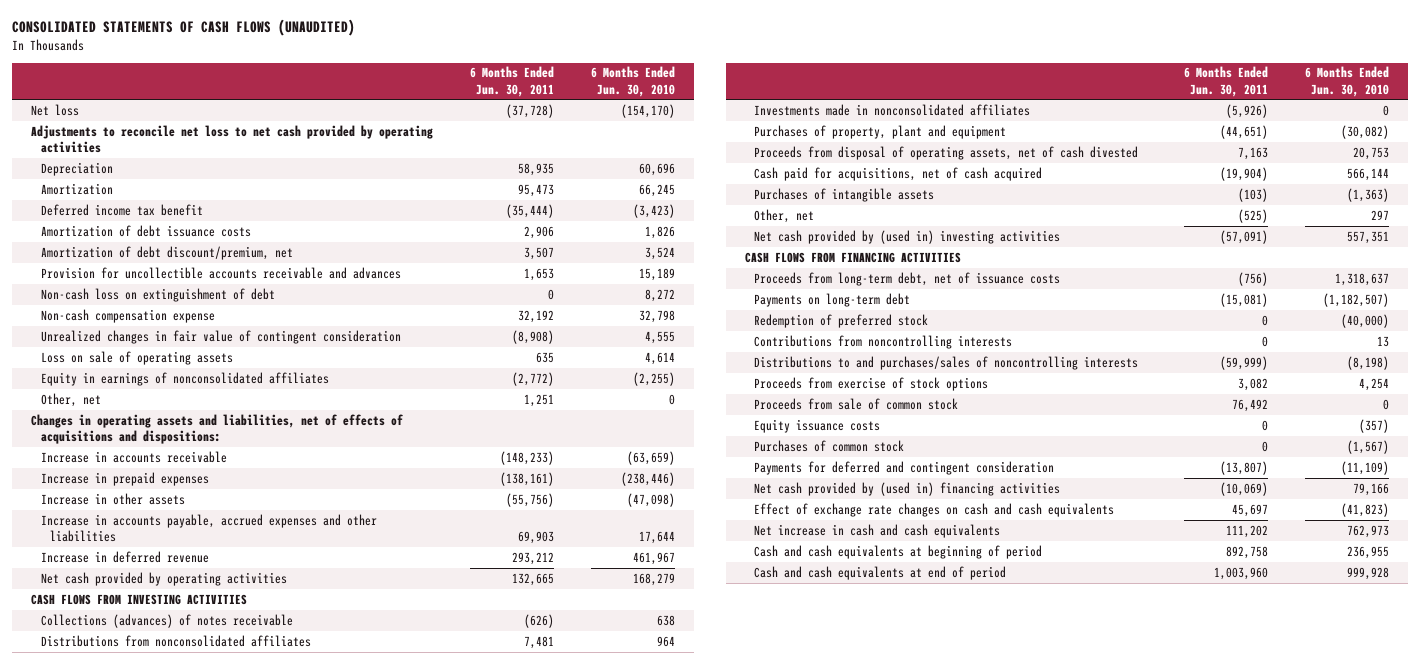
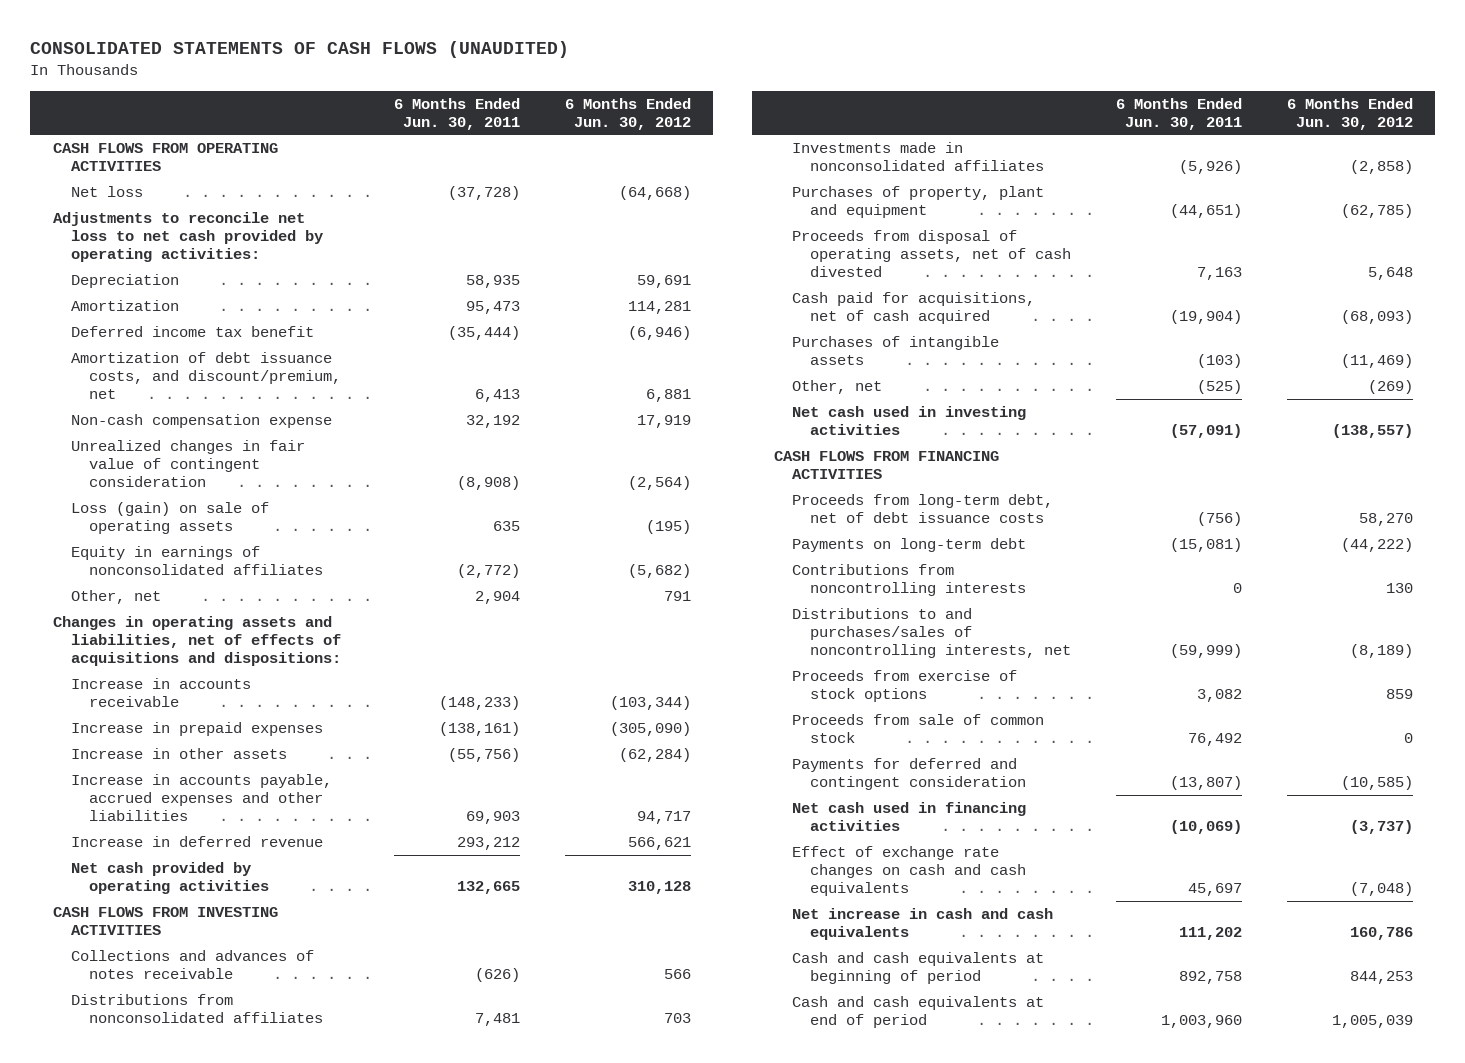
- | 6 Months Ended Jun. 30, 2011 | 6 Months Ended Jun. 30, 2010
+ | 6 Months Ended Jun. 30, 2011 | 6 Months Ended Jun. 30, 2012
+ CASH FLOWS FROM OPERATING ACTIVITIES
- Adjustments to reconcile net loss to net cash provided by operating activities
+ Adjustments to reconcile net loss to net cash provided by operating activities:
- Amortization of debt issuance costs | 2,906 | 1,826
- Amortization of debt discount/premium, net | 3,507 | 3,524
- Provision for uncollectible accounts receivable and advances | 1,653 | 15,189
- Non-cash loss on extinguishment of debt | 0 | 8,272
+ Amortization of debt issuance costs, and discount/premium, net | 6,413 | 6,881
- Loss on sale of operating assets | 635 | 4,614
+ Loss (gain) on sale of operating assets | 635 | (195)
- Other, net | 1,251 | 0
+ Other, net | 2,904 | 791
- Collections (advances) of notes receivable | (626) | 638
+ Collections and advances of notes receivable | (626) | 566
- Net cash provided by (used in) investing activities | (57,091) | 557,351
+ Net cash used in investing activities | (57,091) | (138,557)
- Proceeds from long-term debt, net of issuance costs | (756) | 1,318,637
+ Proceeds from long-term debt, net of debt issuance costs | (756) | 58,270
- Redemption of preferred stock | 0 | (40,000)
- Distributions to and purchases/sales of noncontrolling interests | (59,999) | (8,198)
+ Distributions to and purchases/sales of noncontrolling interests, net | (59,999) | (8,189)
- Equity issuance costs | 0 | (357)
- Purchases of common stock | 0 | (1,567)
- Net cash provided by (used in) financing activities | (10,069) | 79,166
+ Net cash used in financing activities | (10,069) | (3,737)

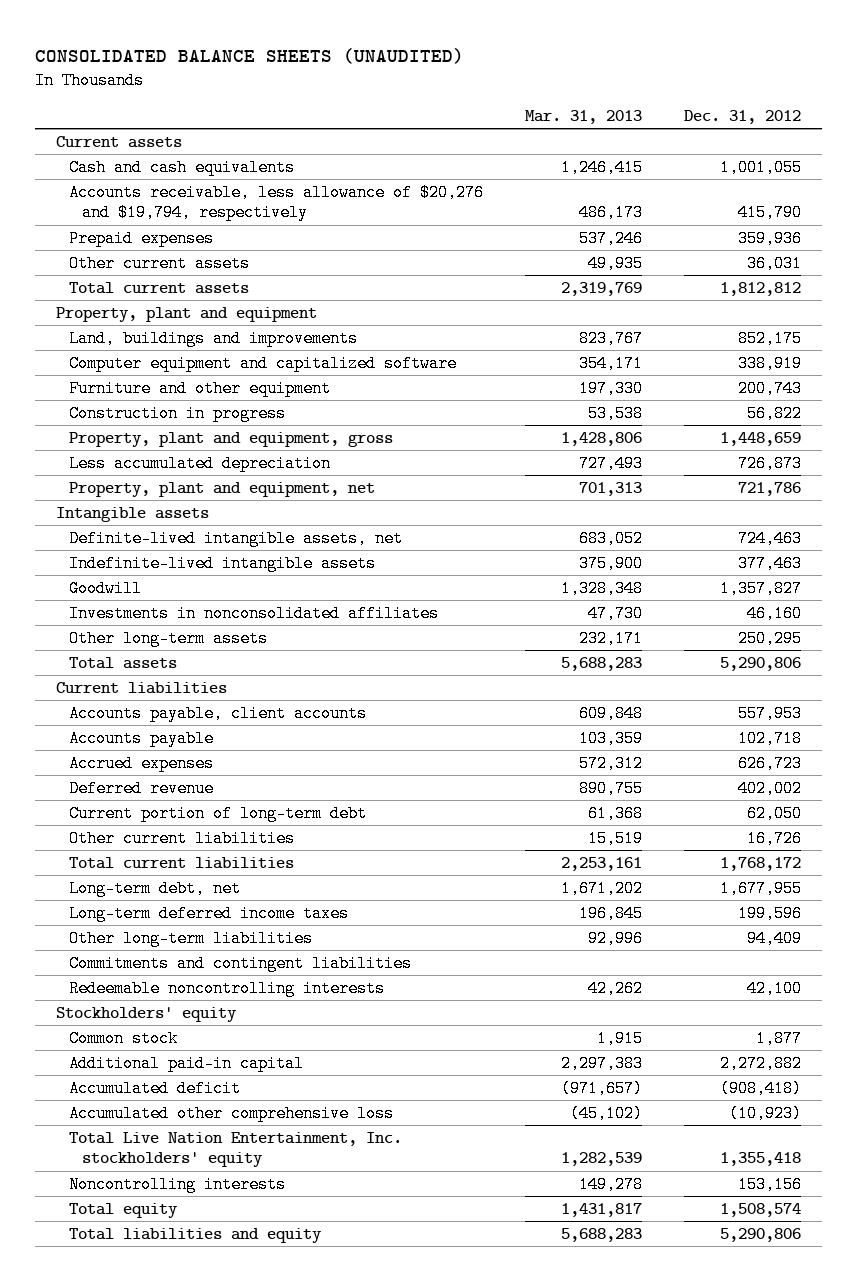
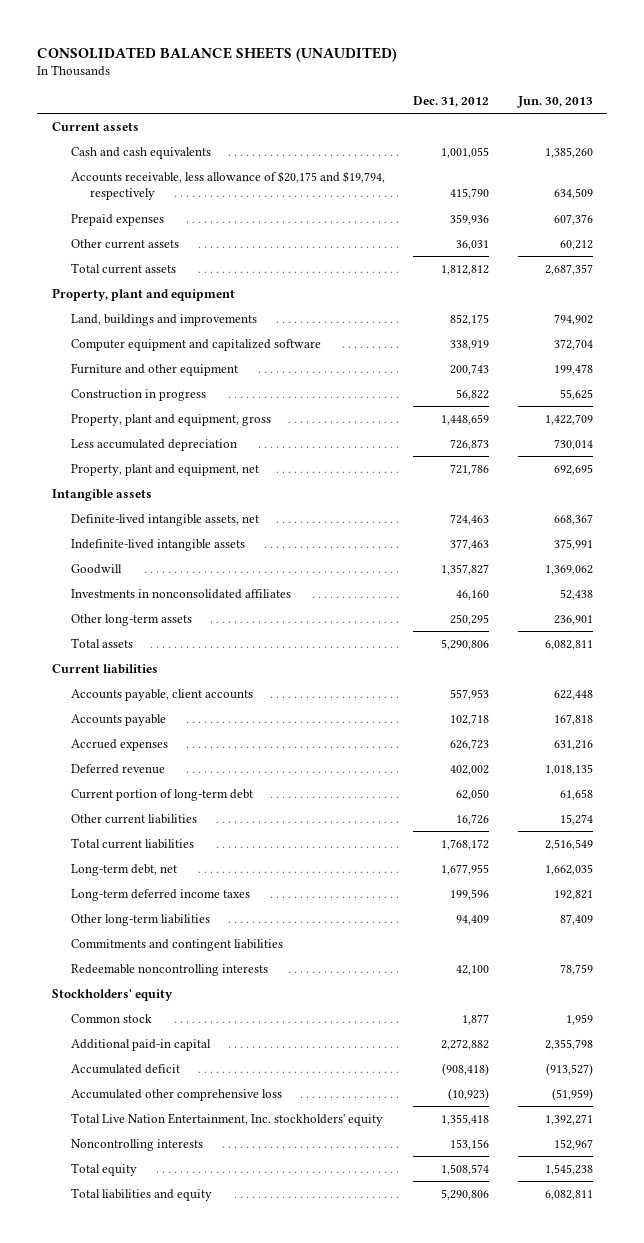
- | Mar. 31, 2013 | Dec. 31, 2012
+ | Dec. 31, 2012 | Jun. 30, 2013
- Accounts receivable, less allowance of $20,276 and $19,794, respectively | 486,173 | 415,790
+ Accounts receivable, less allowance of $20,175 and $19,794, respectively | 415,790 | 634,509

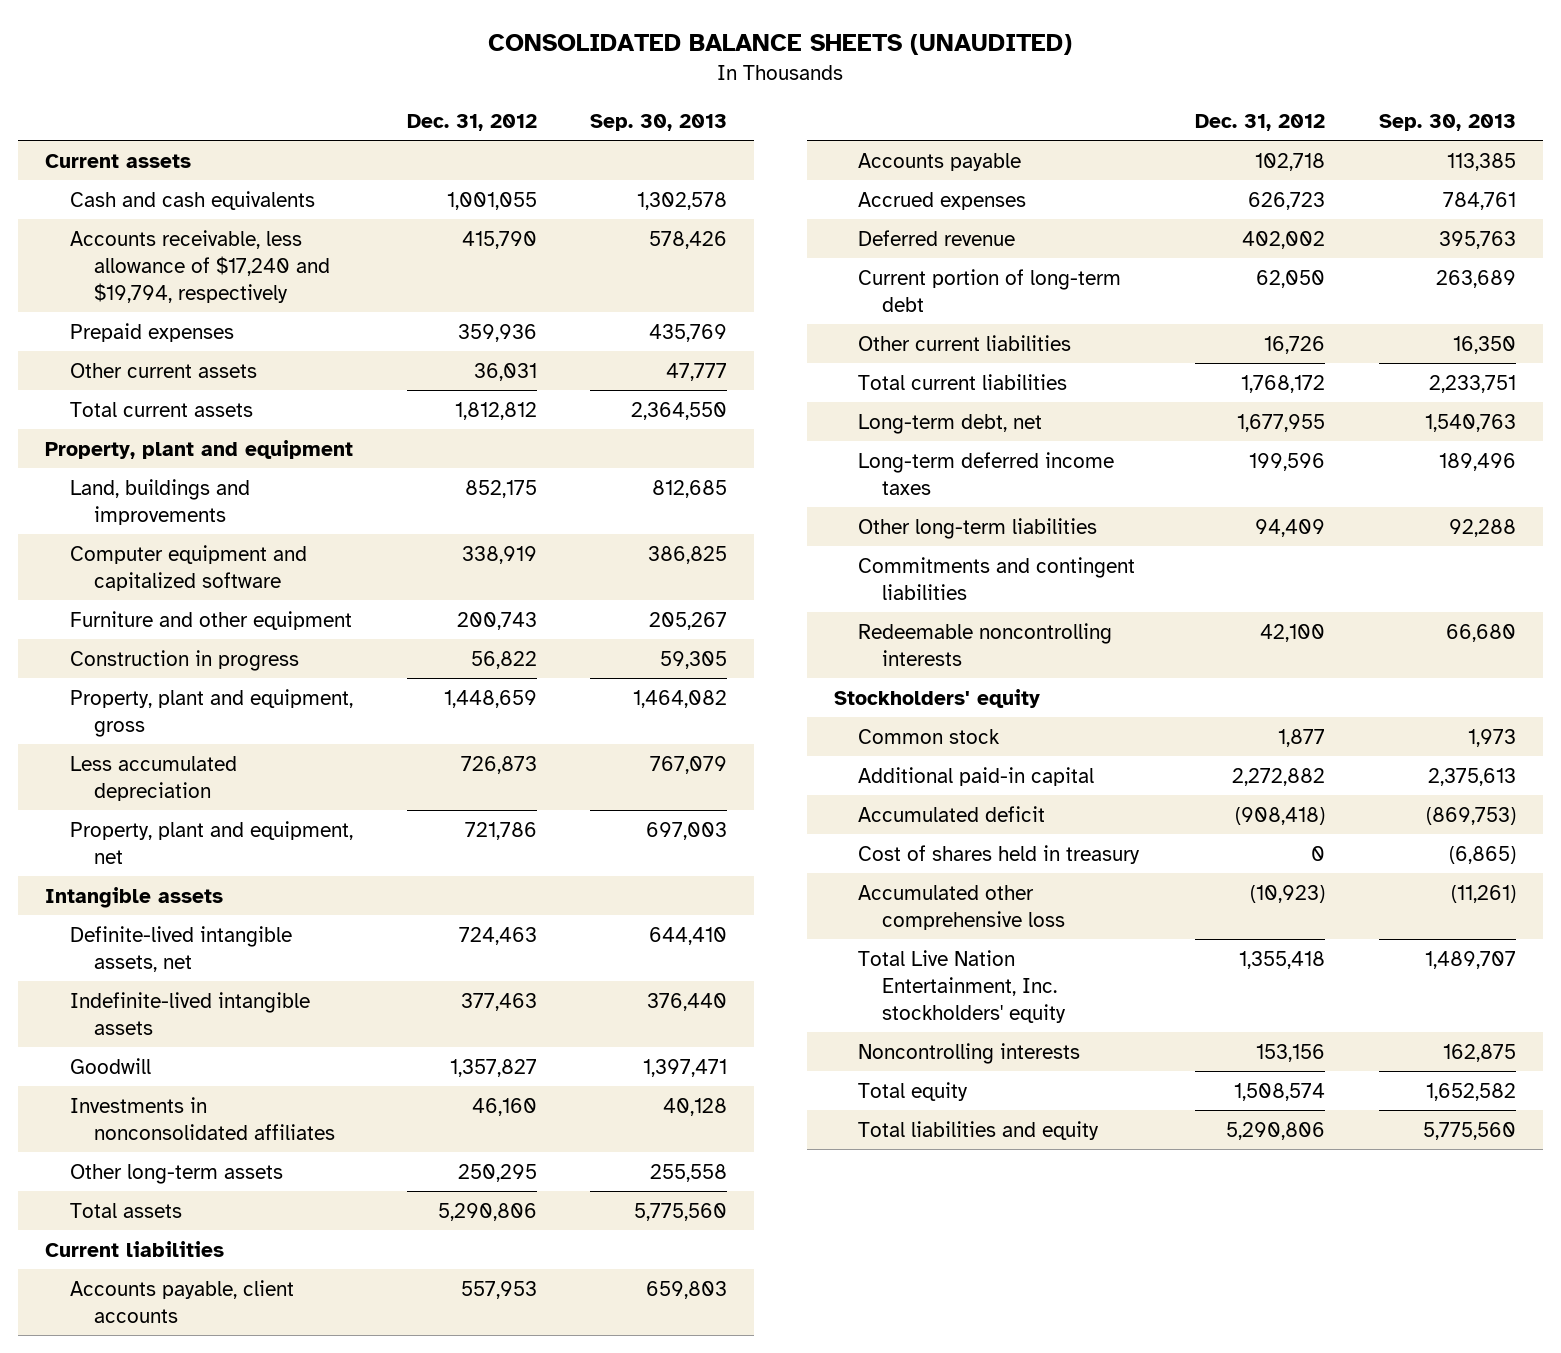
- | Dec. 31, 2012 | Jun. 30, 2013
+ | Dec. 31, 2012 | Sep. 30, 2013
- Accounts receivable, less allowance of $20,175 and $19,794, respectively | 415,790 | 634,509
+ Accounts receivable, less allowance of $17,240 and $19,794, respectively | 415,790 | 578,426
+ Cost of shares held in treasury | 0 | (6,865)

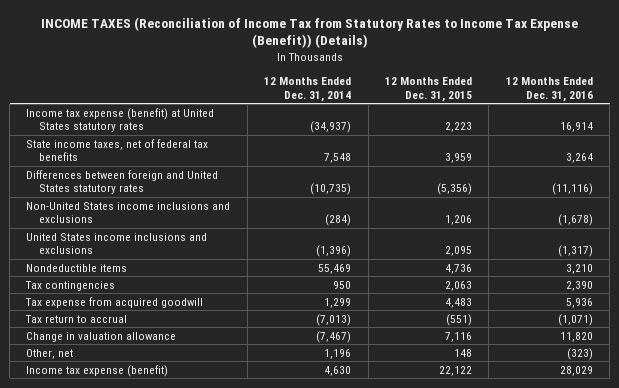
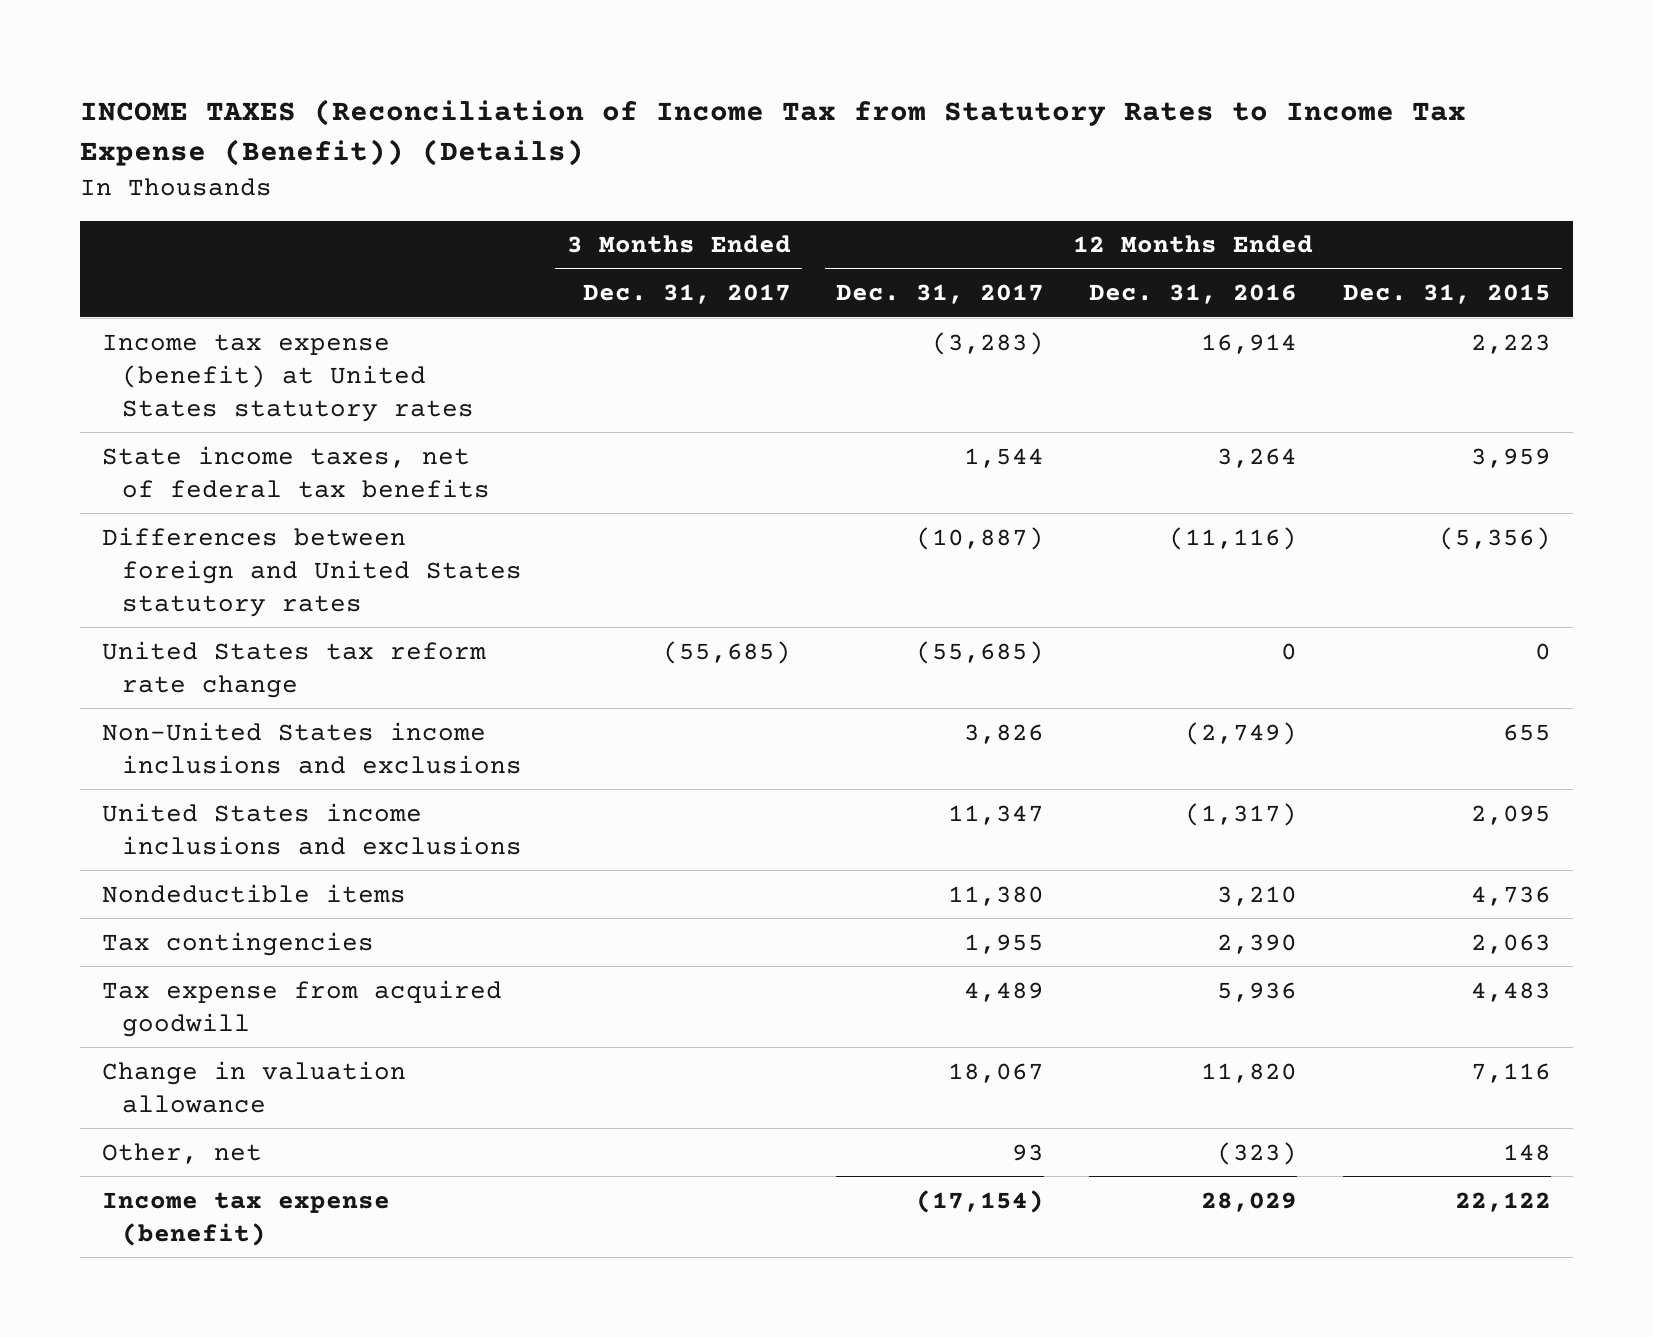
- | 12 Months Ended Dec. 31, 2014 | 12 Months Ended Dec. 31, 2015 | 12 Months Ended Dec. 31, 2016
+ | 3 Months Ended Dec. 31, 2017 | 12 Months Ended Dec. 31, 2017 | 12 Months Ended Dec. 31, 2016 | 12 Months Ended Dec. 31, 2015
- Non-United States income inclusions and exclusions | (284) | 1,206 | (1,678)
+ United States tax reform rate change | (55,685) | (55,685) | 0 | 0
+ Non-United States income inclusions and exclusions | | 3,826 | (2,749) | 655
- Tax return to accrual | (7,013) | (551) | (1,071)

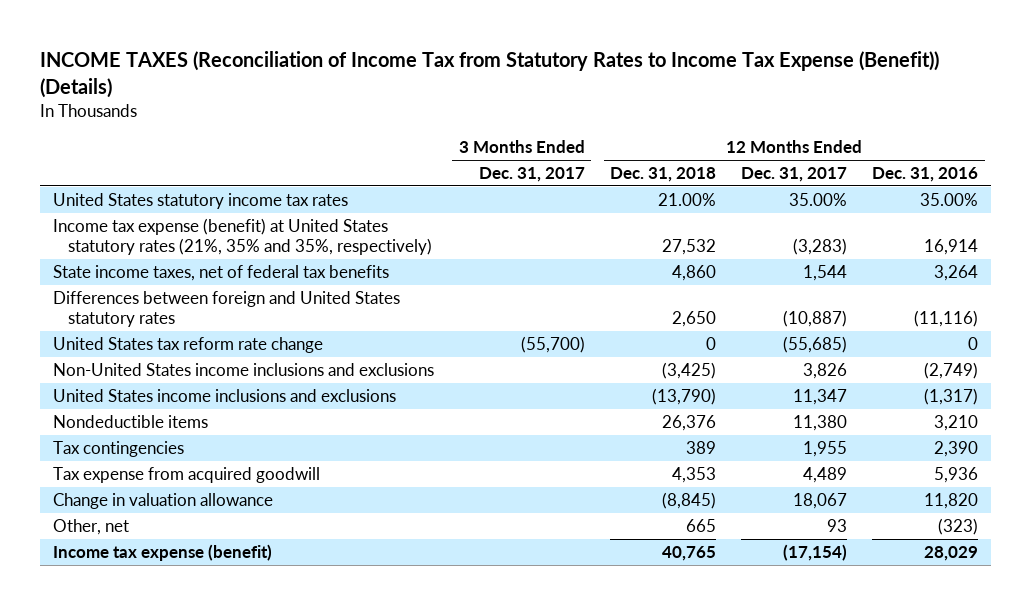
- | 3 Months Ended Dec. 31, 2017 | 12 Months Ended Dec. 31, 2017 | 12 Months Ended Dec. 31, 2016 | 12 Months Ended Dec. 31, 2015
+ | 3 Months Ended Dec. 31, 2017 | 12 Months Ended Dec. 31, 2018 | 12 Months Ended Dec. 31, 2017 | 12 Months Ended Dec. 31, 2016
- Income tax expense (benefit) at United States statutory rates | | (3,283) | 16,914 | 2,223
+ United States statutory income tax rates | | 21.00% | 35.00% | 35.00%
+ Income tax expense (benefit) at United States statutory rates (21%, 35% and 35%, respectively) | | 27,532 | (3,283) | 16,914
- United States tax reform rate change | (55,685) | (55,685) | 0 | 0
+ United States tax reform rate change | (55,700) | 0 | (55,685) | 0

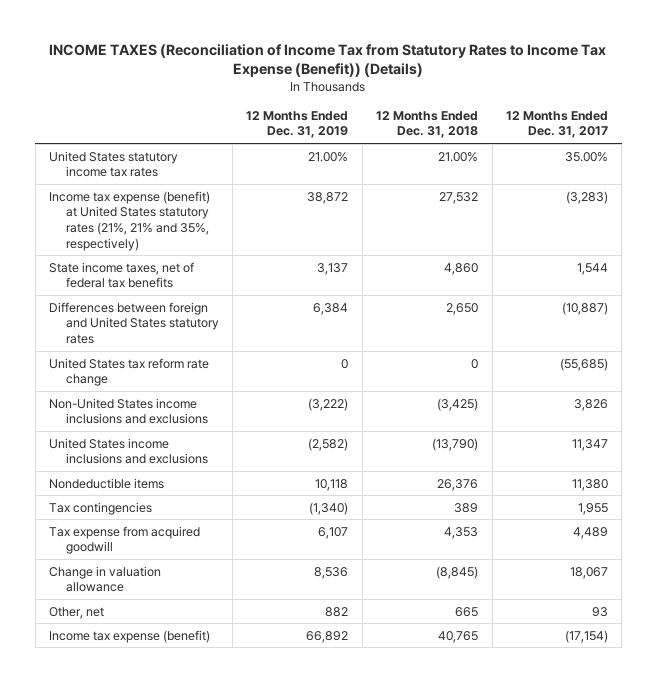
- | 3 Months Ended Dec. 31, 2017 | 12 Months Ended Dec. 31, 2018 | 12 Months Ended Dec. 31, 2017 | 12 Months Ended Dec. 31, 2016
+ | 12 Months Ended Dec. 31, 2019 | 12 Months Ended Dec. 31, 2018 | 12 Months Ended Dec. 31, 2017
- Income tax expense (benefit) at United States statutory rates (21%, 35% and 35%, respectively) | | 27,532 | (3,283) | 16,914
+ Income tax expense (benefit) at United States statutory rates (21%, 21% and 35%, respectively) | 38,872 | 27,532 | (3,283)

